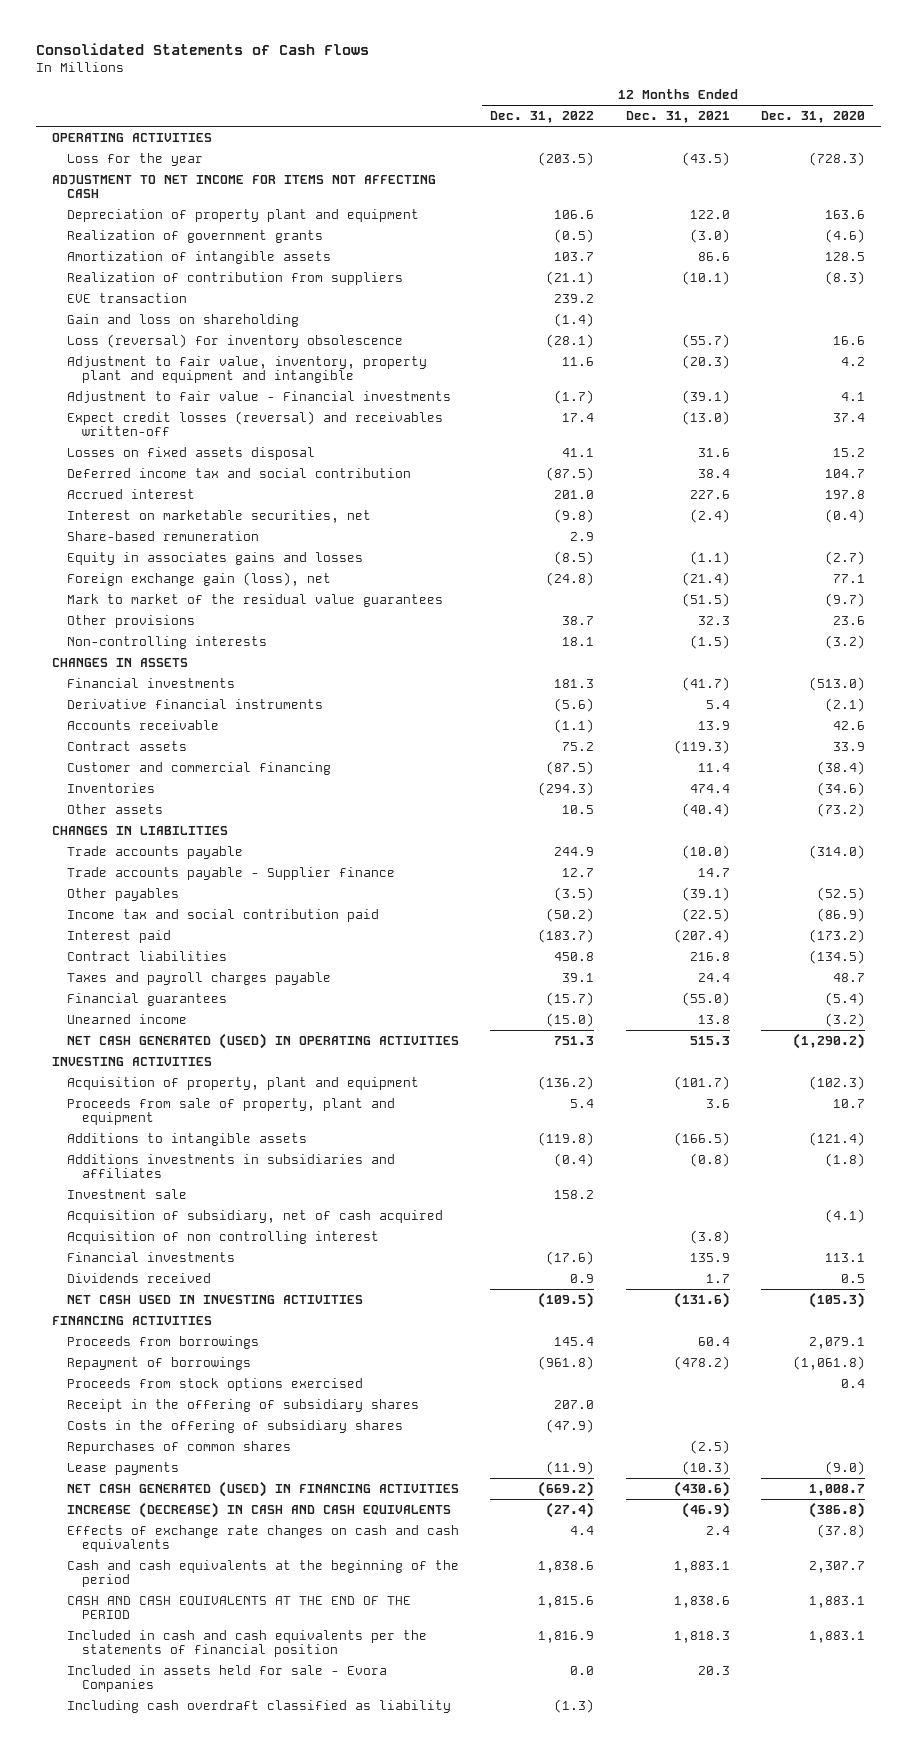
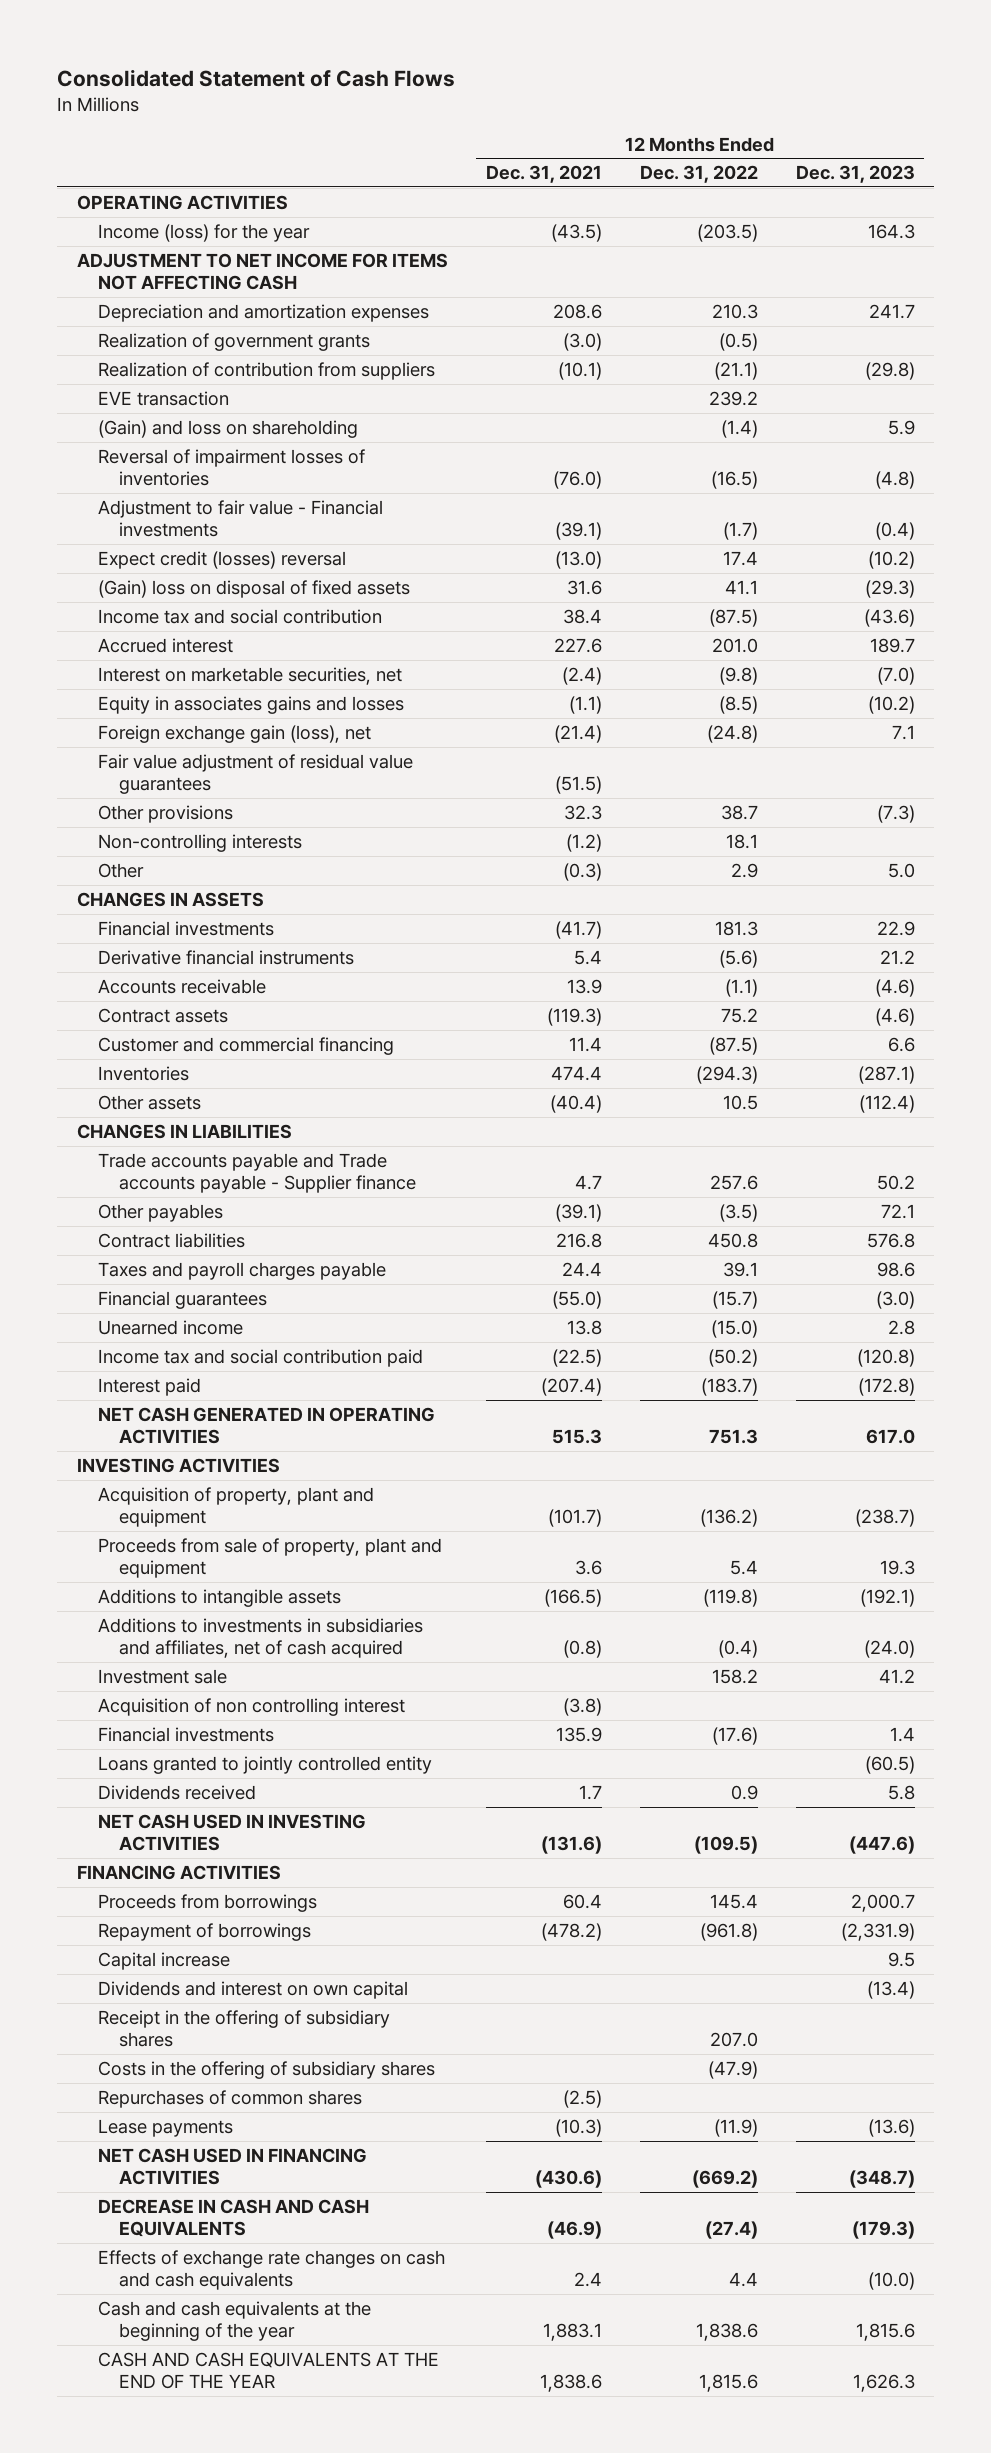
- Consolidated Statements of Cash Flows
+ Consolidated Statement of Cash Flows
- | 12 Months Ended Dec. 31, 2022 | 12 Months Ended Dec. 31, 2021 | 12 Months Ended Dec. 31, 2020
+ | 12 Months Ended Dec. 31, 2021 | 12 Months Ended Dec. 31, 2022 | 12 Months Ended Dec. 31, 2023
- Loss for the year | (203.5) | (43.5) | (728.3)
+ Income (loss) for the year | (43.5) | (203.5) | 164.3
- Depreciation of property plant and equipment | 106.6 | 122.0 | 163.6
+ Depreciation and amortization expenses | 208.6 | 210.3 | 241.7
- Amortization of intangible assets | 103.7 | 86.6 | 128.5
- Gain and loss on shareholding | (1.4) | |
- Loss (reversal) for inventory obsolescence | (28.1) | (55.7) | 16.6
- Adjustment to fair value, inventory, property plant and equipment and intangible | 11.6 | (20.3) | 4.2
+ (Gain) and loss on shareholding | | (1.4) | 5.9
+ Reversal of impairment losses of inventories | (76.0) | (16.5) | (4.8)
- Expect credit losses (reversal) and receivables written-off | 17.4 | (13.0) | 37.4
- Losses on fixed assets disposal | 41.1 | 31.6 | 15.2
- Deferred income tax and social contribution | (87.5) | 38.4 | 104.7
+ Expect credit (losses) reversal | (13.0) | 17.4 | (10.2)
+ (Gain) loss on disposal of fixed assets | 31.6 | 41.1 | (29.3)
+ Income tax and social contribution | 38.4 | (87.5) | (43.6)
- Share-based remuneration | 2.9 | |
- Mark to market of the residual value guarantees | | (51.5) | (9.7)
+ Fair value adjustment of residual value guarantees | (51.5) | |
- Non-controlling interests | 18.1 | (1.5) | (3.2)
+ Non-controlling interests | (1.2) | 18.1 |
+ Other | (0.3) | 2.9 | 5.0
- Trade accounts payable | 244.9 | (10.0) | (314.0)
- Trade accounts payable - Supplier finance | 12.7 | 14.7 |
+ Trade accounts payable and Trade accounts payable - Supplier finance | 4.7 | 257.6 | 50.2
- NET CASH GENERATED (USED) IN OPERATING ACTIVITIES | 751.3 | 515.3 | (1,290.2)
moved down: Income tax and social contribution paid | (22.5) | (50.2) | (120.8)
moved down: Interest paid | (207.4) | (183.7) | (172.8)
+ NET CASH GENERATED IN OPERATING ACTIVITIES | 515.3 | 751.3 | 617.0
- Additions investments in subsidiaries and affiliates | (0.4) | (0.8) | (1.8)
+ Additions to investments in subsidiaries and affiliates, net of cash acquired | (0.8) | (0.4) | (24.0)
- Acquisition of subsidiary, net of cash acquired | | | (4.1)
+ Loans granted to jointly controlled entity | | | (60.5)
- Proceeds from stock options exercised | | | 0.4
+ Capital increase | | | 9.5
+ Dividends and interest on own capital | | | (13.4)
- NET CASH GENERATED (USED) IN FINANCING ACTIVITIES | (669.2) | (430.6) | 1,008.7
- INCREASE (DECREASE) IN CASH AND CASH EQUIVALENTS | (27.4) | (46.9) | (386.8)
+ NET CASH USED IN FINANCING ACTIVITIES | (430.6) | (669.2) | (348.7)
+ DECREASE IN CASH AND CASH EQUIVALENTS | (46.9) | (27.4) | (179.3)
- Cash and cash equivalents at the beginning of the period | 1,838.6 | 1,883.1 | 2,307.7
- CASH AND CASH EQUIVALENTS AT THE END OF THE PERIOD | 1,815.6 | 1,838.6 | 1,883.1
- Included in cash and cash equivalents per the statements of financial position | 1,816.9 | 1,818.3 | 1,883.1
- Included in assets held for sale - Evora Companies | 0.0 | 20.3 |
- Including cash overdraft classified as liability | (1.3) | |
+ Cash and cash equivalents at the beginning of the year | 1,883.1 | 1,838.6 | 1,815.6
+ CASH AND CASH EQUIVALENTS AT THE END OF THE YEAR | 1,838.6 | 1,815.6 | 1,626.3

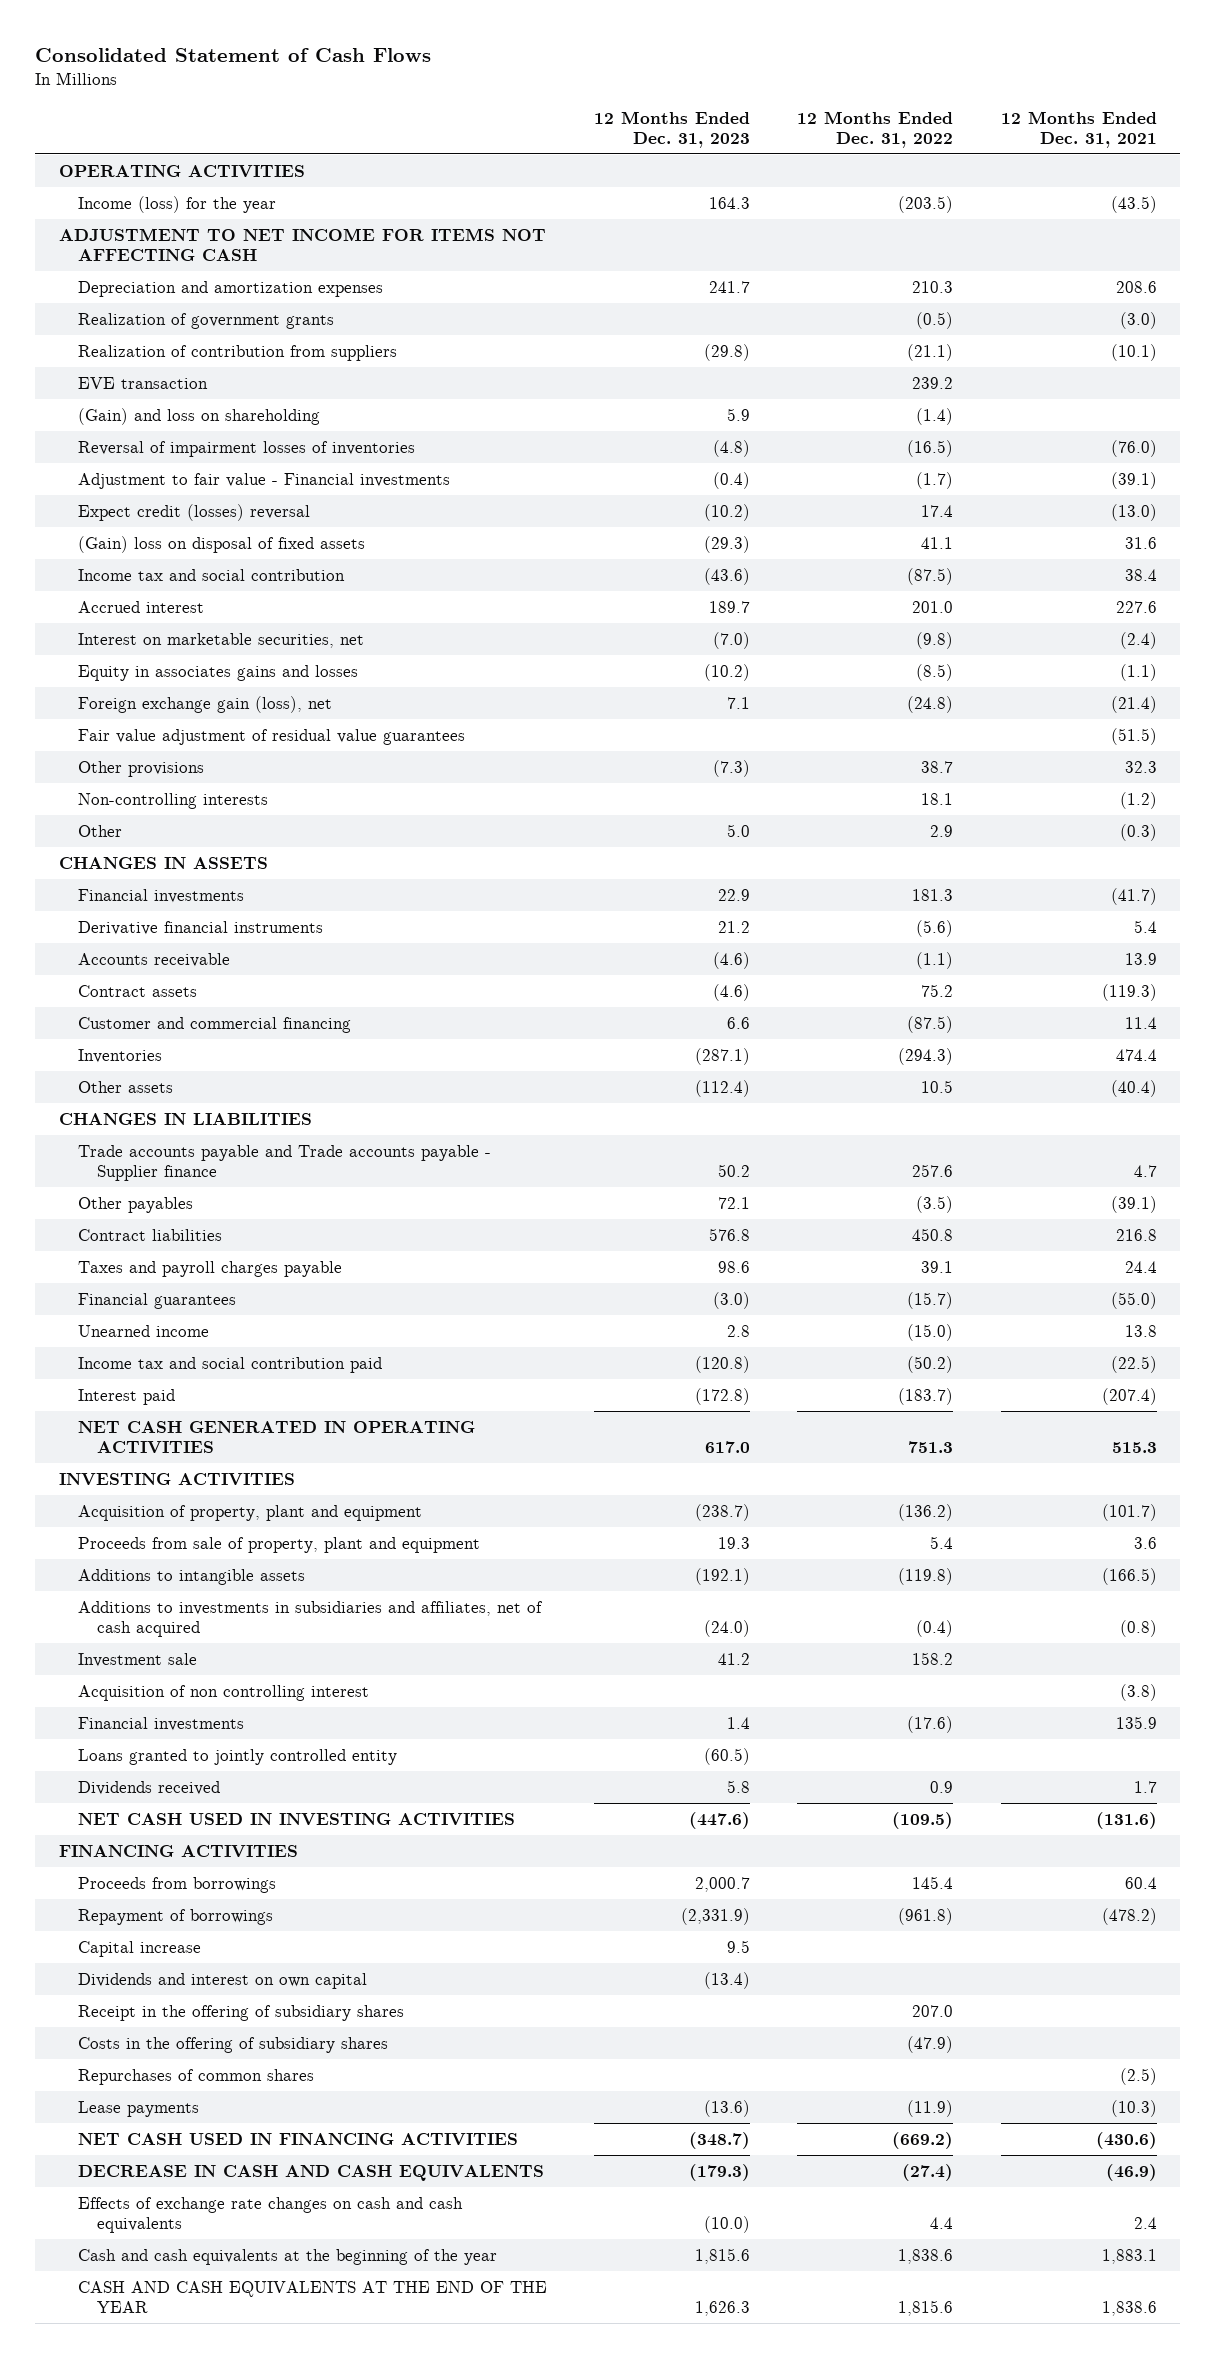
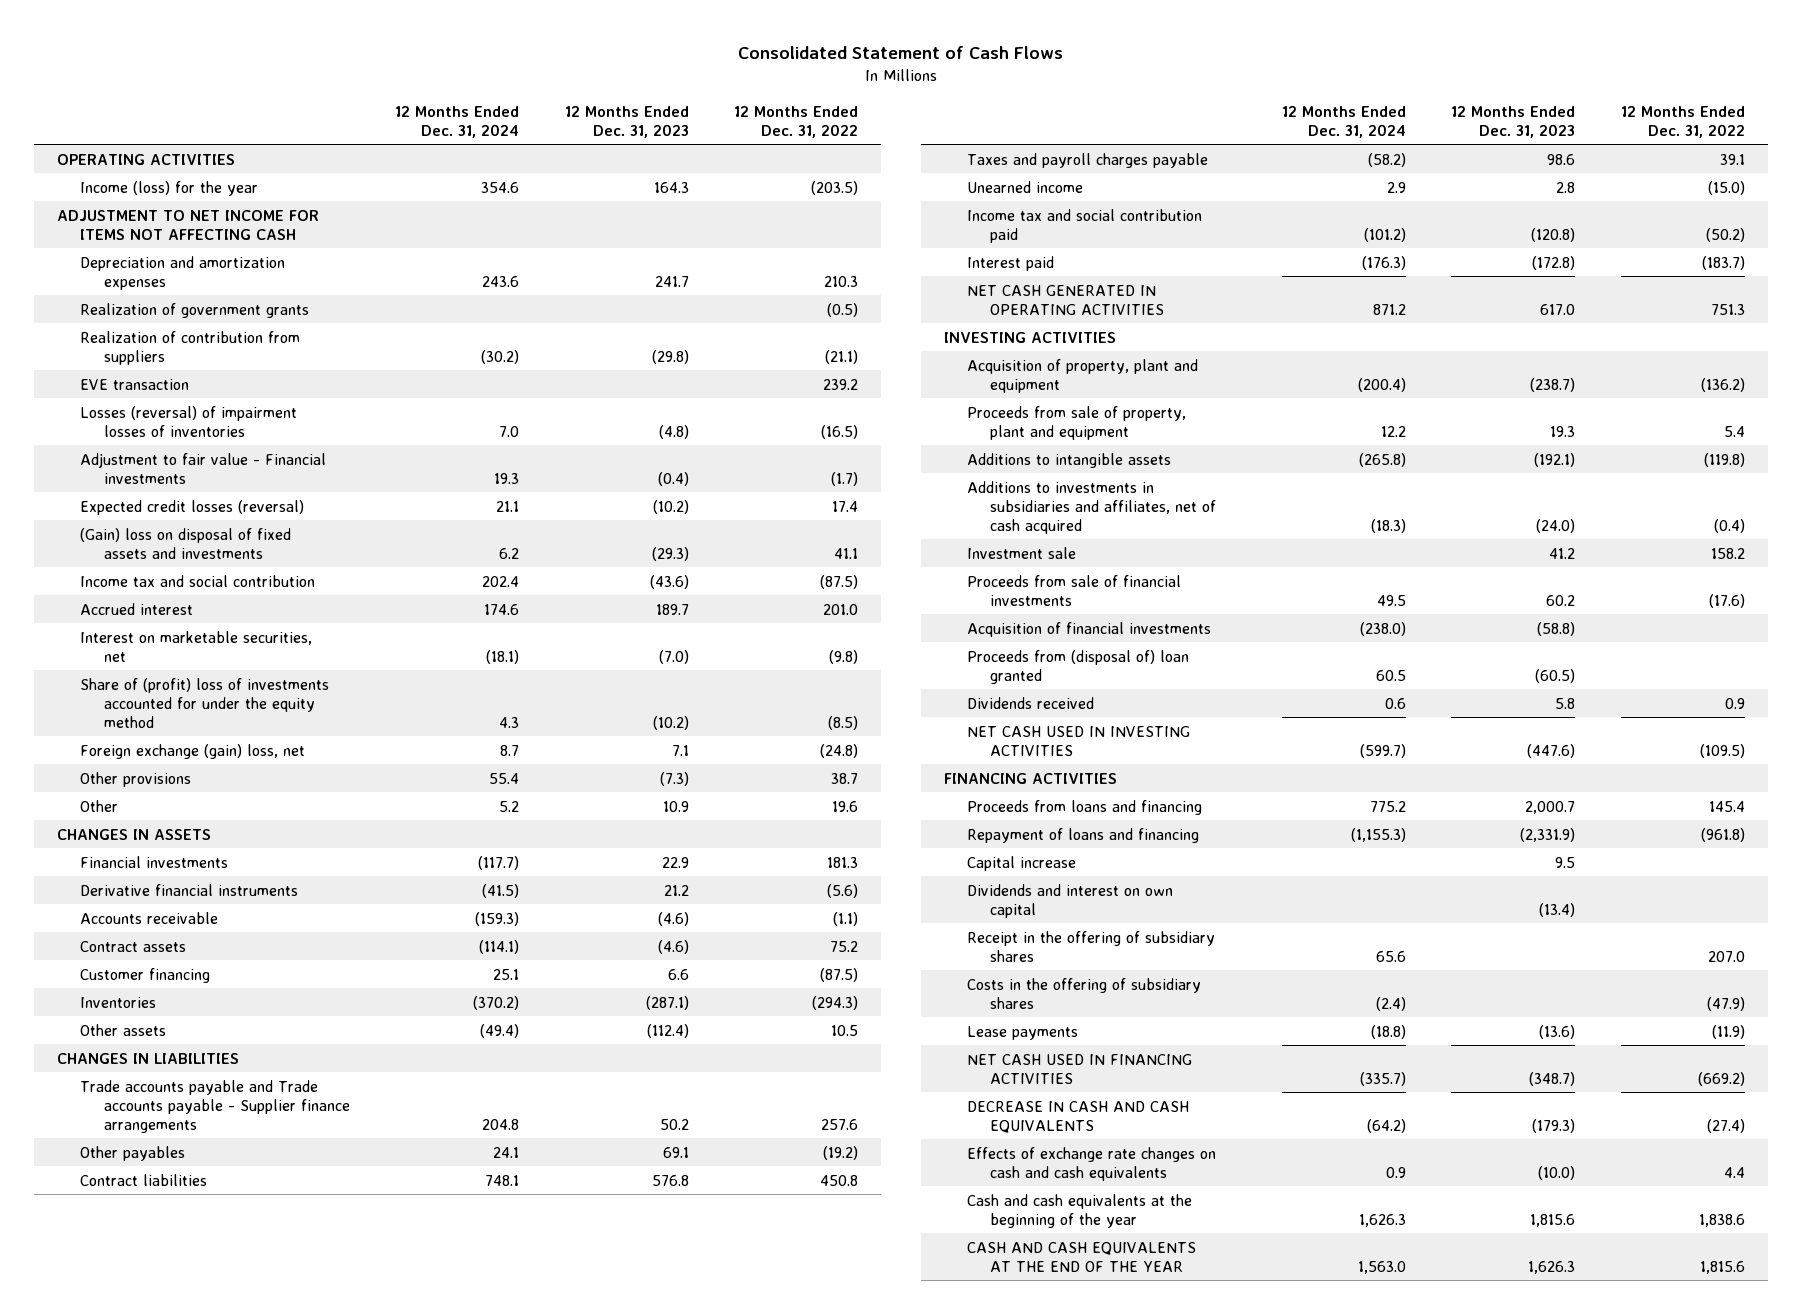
- | 12 Months Ended Dec. 31, 2023 | 12 Months Ended Dec. 31, 2022 | 12 Months Ended Dec. 31, 2021
+ | 12 Months Ended Dec. 31, 2024 | 12 Months Ended Dec. 31, 2023 | 12 Months Ended Dec. 31, 2022
- (Gain) and loss on shareholding | 5.9 | (1.4) |
- Reversal of impairment losses of inventories | (4.8) | (16.5) | (76.0)
+ Losses (reversal) of impairment losses of inventories | 7.0 | (4.8) | (16.5)
- Expect credit (losses) reversal | (10.2) | 17.4 | (13.0)
- (Gain) loss on disposal of fixed assets | (29.3) | 41.1 | 31.6
+ Expected credit losses (reversal) | 21.1 | (10.2) | 17.4
+ (Gain) loss on disposal of fixed assets and investments | 6.2 | (29.3) | 41.1
- Equity in associates gains and losses | (10.2) | (8.5) | (1.1)
- Foreign exchange gain (loss), net | 7.1 | (24.8) | (21.4)
- Fair value adjustment of residual value guarantees | | | (51.5)
+ Share of (profit) loss of investments accounted for under the equity method | 4.3 | (10.2) | (8.5)
+ Foreign exchange (gain) loss, net | 8.7 | 7.1 | (24.8)
- Non-controlling interests | | 18.1 | (1.2)
- Other | 5.0 | 2.9 | (0.3)
+ Other | 5.2 | 10.9 | 19.6
- Customer and commercial financing | 6.6 | (87.5) | 11.4
+ Customer financing | 25.1 | 6.6 | (87.5)
- Trade accounts payable and Trade accounts payable - Supplier finance | 50.2 | 257.6 | 4.7
- Other payables | 72.1 | (3.5) | (39.1)
+ Trade accounts payable and Trade accounts payable - Supplier finance arrangements | 204.8 | 50.2 | 257.6
+ Other payables | 24.1 | 69.1 | (19.2)
- Financial guarantees | (3.0) | (15.7) | (55.0)
- Acquisition of non controlling interest | | | (3.8)
- Financial investments | 1.4 | (17.6) | 135.9
- Loans granted to jointly controlled entity | (60.5) | |
+ Proceeds from sale of financial investments | 49.5 | 60.2 | (17.6)
+ Acquisition of financial investments | (238.0) | (58.8) |
+ Proceeds from (disposal of) loan granted | 60.5 | (60.5) |
- Proceeds from borrowings | 2,000.7 | 145.4 | 60.4
- Repayment of borrowings | (2,331.9) | (961.8) | (478.2)
+ Proceeds from loans and financing | 775.2 | 2,000.7 | 145.4
+ Repayment of loans and financing | (1,155.3) | (2,331.9) | (961.8)
- Repurchases of common shares | | | (2.5)

